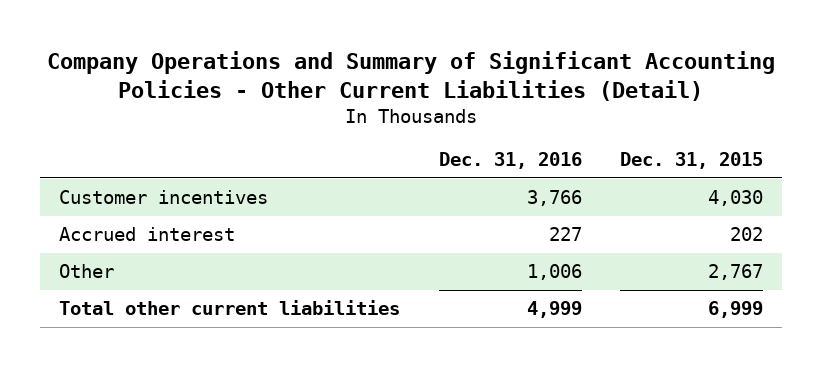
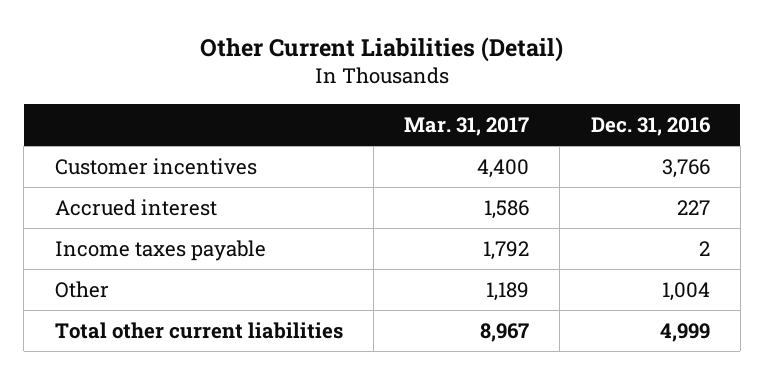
- Company Operations and Summary of Significant Accounting Policies - Other Current Liabilities (Detail)
+ Other Current Liabilities (Detail)
- | Dec. 31, 2016 | Dec. 31, 2015
+ | Mar. 31, 2017 | Dec. 31, 2016
- Other | 1,006 | 2,767
+ Income taxes payable | 1,792 | 2
+ Other | 1,189 | 1,004

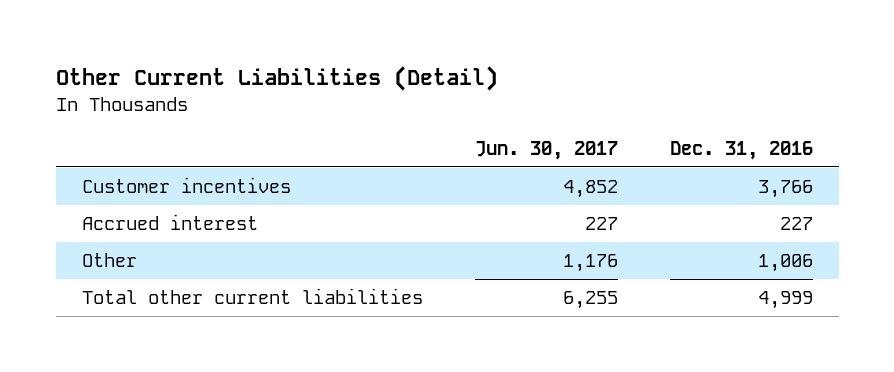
- | Mar. 31, 2017 | Dec. 31, 2016
+ | Jun. 30, 2017 | Dec. 31, 2016
- Income taxes payable | 1,792 | 2
- Other | 1,189 | 1,004
+ Other | 1,176 | 1,006

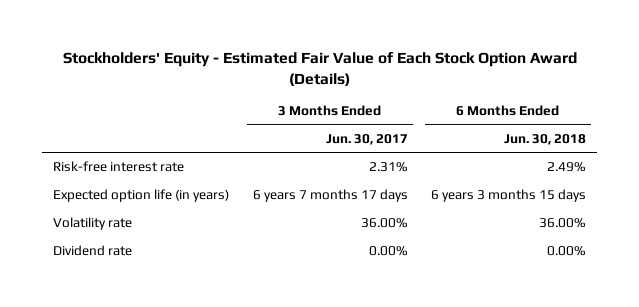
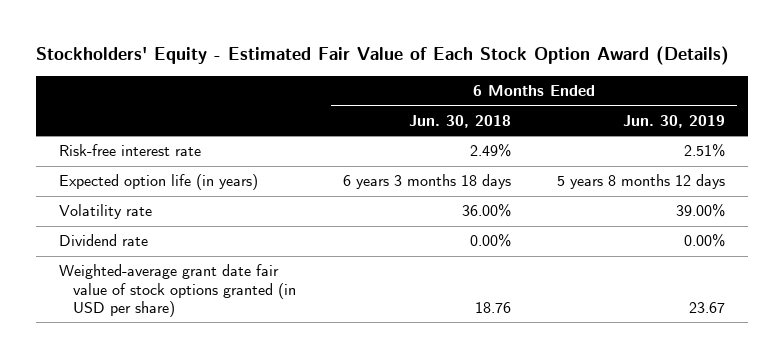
- | 3 Months Ended Jun. 30, 2017 | 6 Months Ended Jun. 30, 2018
+ | 6 Months Ended Jun. 30, 2018 | 6 Months Ended Jun. 30, 2019
- Expected option life (in years) | 6 years 7 months 17 days | 6 years 3 months 15 days
+ Expected option life (in years) | 6 years 3 months 18 days | 5 years 8 months 12 days
+ Weighted-average grant date fair value of stock options granted (in USD per share) | 18.76 | 23.67

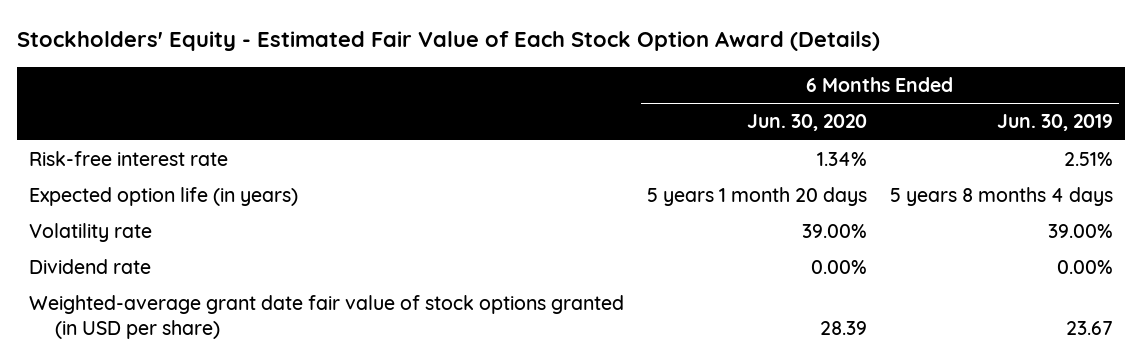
- | 6 Months Ended Jun. 30, 2018 | 6 Months Ended Jun. 30, 2019
+ | 6 Months Ended Jun. 30, 2020 | 6 Months Ended Jun. 30, 2019
- Expected option life (in years) | 6 years 3 months 18 days | 5 years 8 months 12 days
+ Expected option life (in years) | 5 years 1 month 20 days | 5 years 8 months 4 days

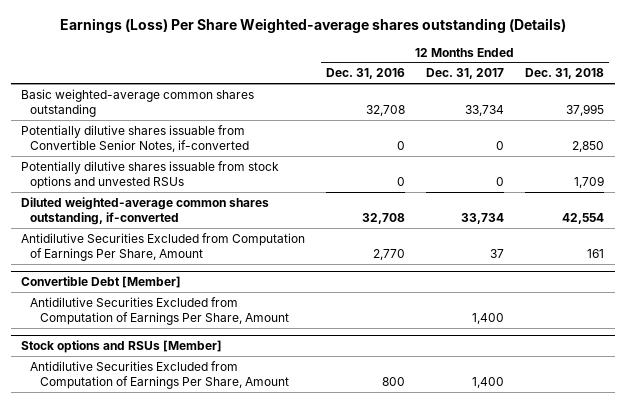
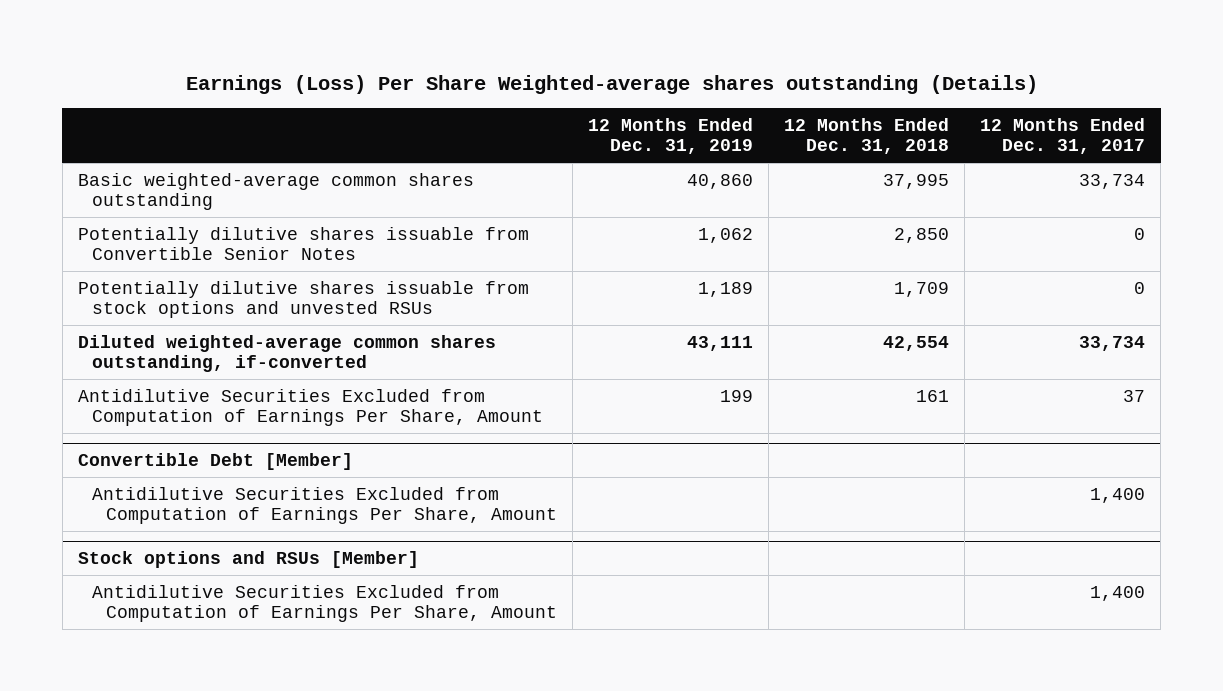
- | 12 Months Ended Dec. 31, 2016 | 12 Months Ended Dec. 31, 2017 | 12 Months Ended Dec. 31, 2018
+ | 12 Months Ended Dec. 31, 2019 | 12 Months Ended Dec. 31, 2018 | 12 Months Ended Dec. 31, 2017
- Potentially dilutive shares issuable from Convertible Senior Notes, if-converted | 0 | 0 | 2,850
+ Potentially dilutive shares issuable from Convertible Senior Notes | 1,062 | 2,850 | 0

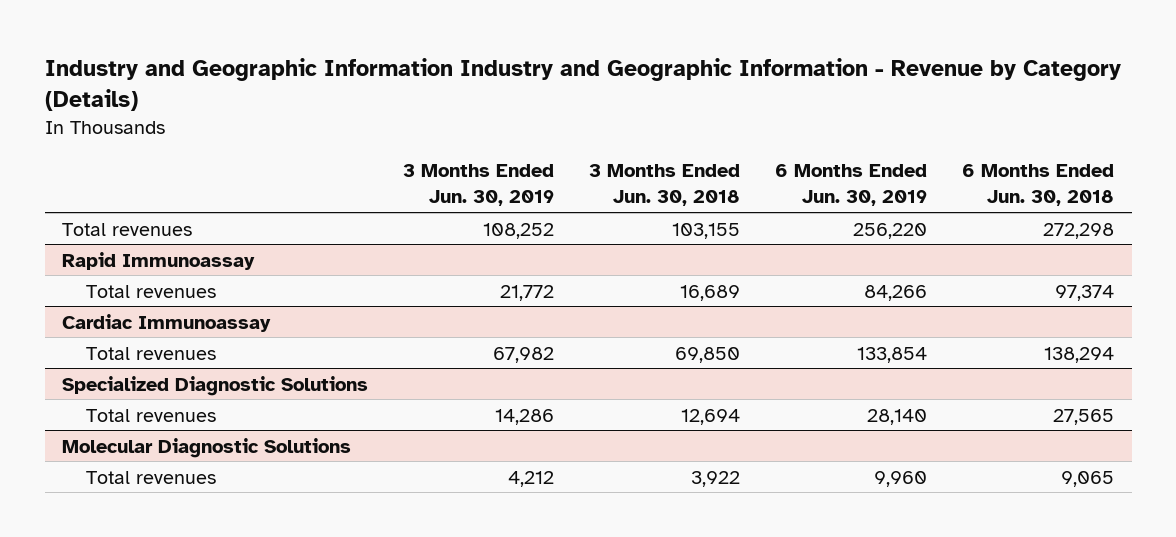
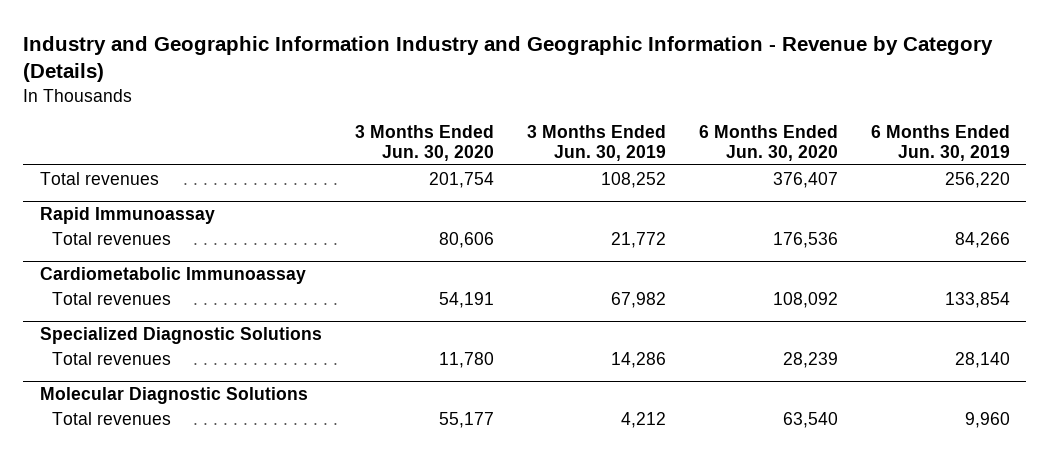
- | 3 Months Ended Jun. 30, 2019 | 3 Months Ended Jun. 30, 2018 | 6 Months Ended Jun. 30, 2019 | 6 Months Ended Jun. 30, 2018
+ | 3 Months Ended Jun. 30, 2020 | 3 Months Ended Jun. 30, 2019 | 6 Months Ended Jun. 30, 2020 | 6 Months Ended Jun. 30, 2019
- Cardiac Immunoassay
+ Cardiometabolic Immunoassay

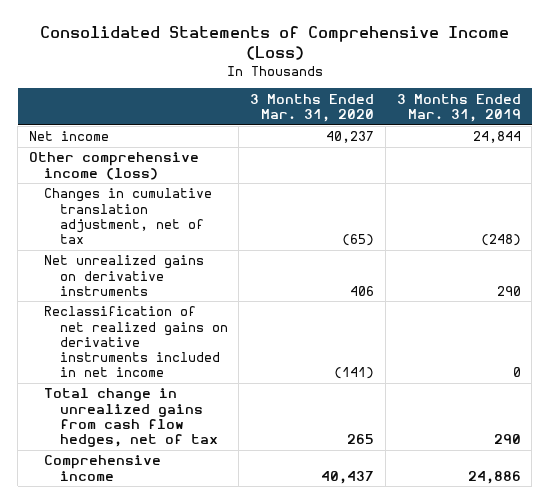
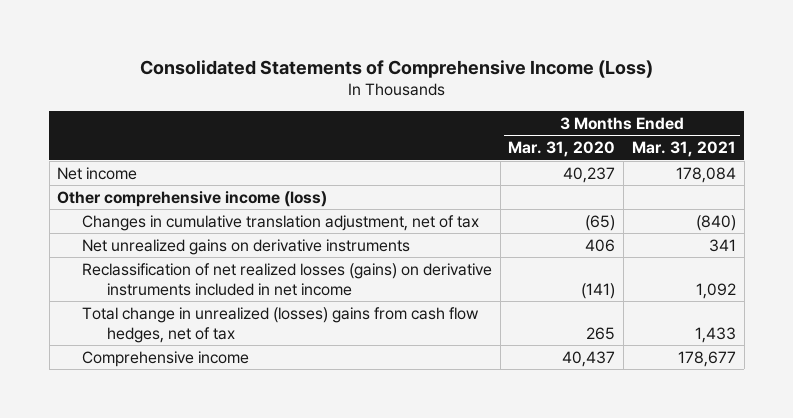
- | 3 Months Ended Mar. 31, 2020 | 3 Months Ended Mar. 31, 2019
+ | 3 Months Ended Mar. 31, 2020 | 3 Months Ended Mar. 31, 2021
- Reclassification of net realized gains on derivative instruments included in net income | (141) | 0
- Total change in unrealized gains from cash flow hedges, net of tax | 265 | 290
+ Reclassification of net realized losses (gains) on derivative instruments included in net income | (141) | 1,092
+ Total change in unrealized (losses) gains from cash flow hedges, net of tax | 265 | 1,433

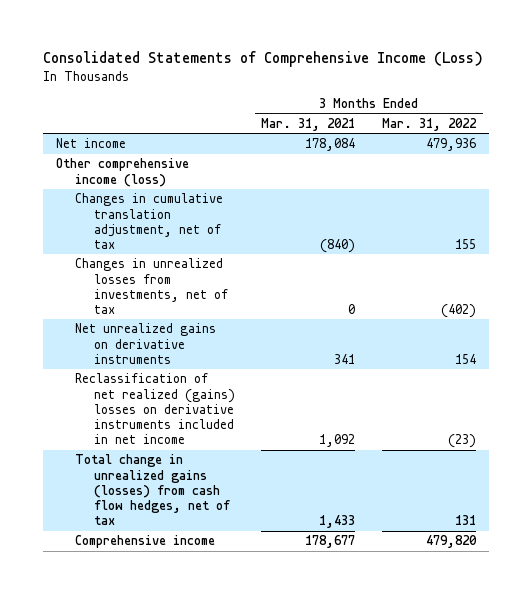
- | 3 Months Ended Mar. 31, 2020 | 3 Months Ended Mar. 31, 2021
+ | 3 Months Ended Mar. 31, 2021 | 3 Months Ended Mar. 31, 2022
+ Changes in unrealized losses from investments, net of tax | 0 | (402)
- Reclassification of net realized losses (gains) on derivative instruments included in net income | (141) | 1,092
- Total change in unrealized (losses) gains from cash flow hedges, net of tax | 265 | 1,433
+ Reclassification of net realized (gains) losses on derivative instruments included in net income | 1,092 | (23)
+ Total change in unrealized gains (losses) from cash flow hedges, net of tax | 1,433 | 131

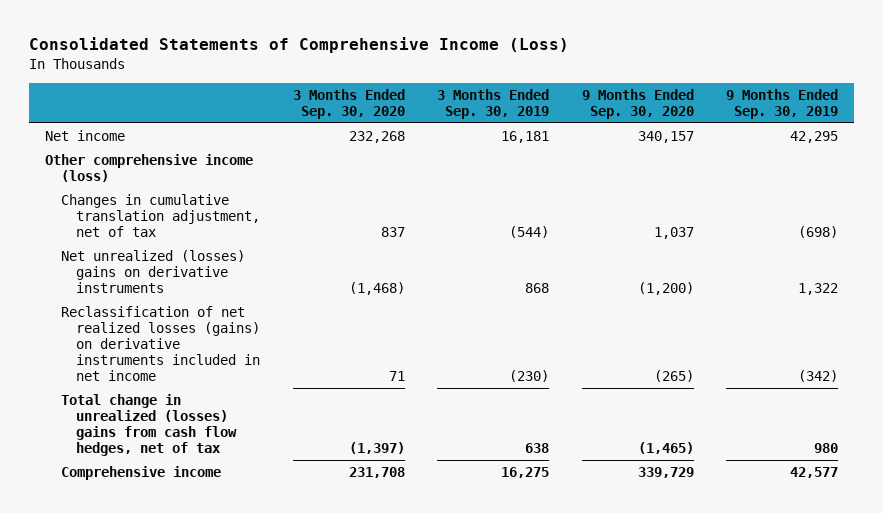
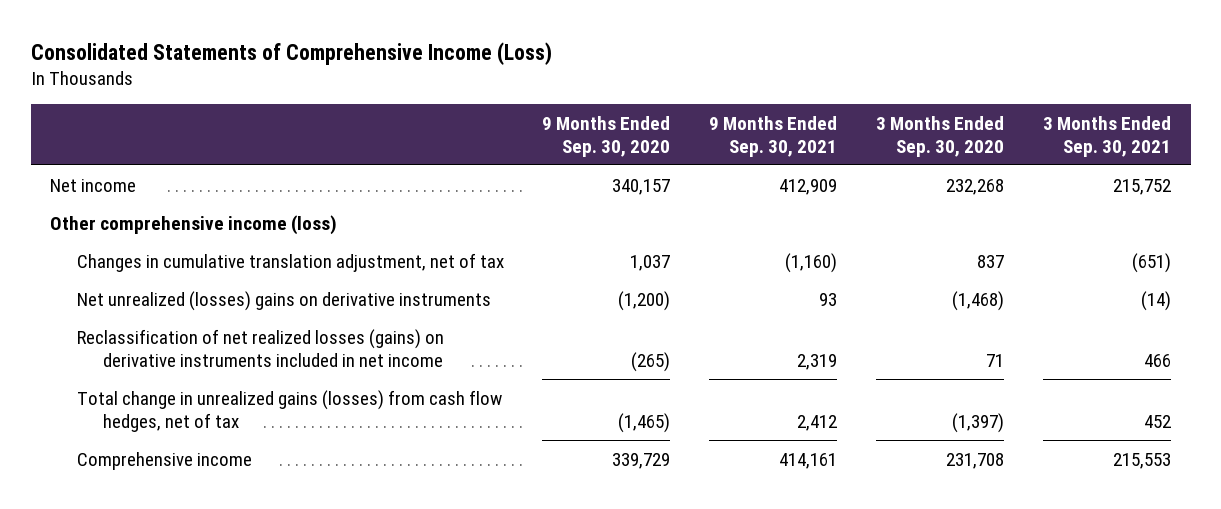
- | 3 Months Ended Sep. 30, 2020 | 3 Months Ended Sep. 30, 2019 | 9 Months Ended Sep. 30, 2020 | 9 Months Ended Sep. 30, 2019
+ | 9 Months Ended Sep. 30, 2020 | 9 Months Ended Sep. 30, 2021 | 3 Months Ended Sep. 30, 2020 | 3 Months Ended Sep. 30, 2021
- Total change in unrealized (losses) gains from cash flow hedges, net of tax | (1,397) | 638 | (1,465) | 980
+ Total change in unrealized gains (losses) from cash flow hedges, net of tax | (1,465) | 2,412 | (1,397) | 452

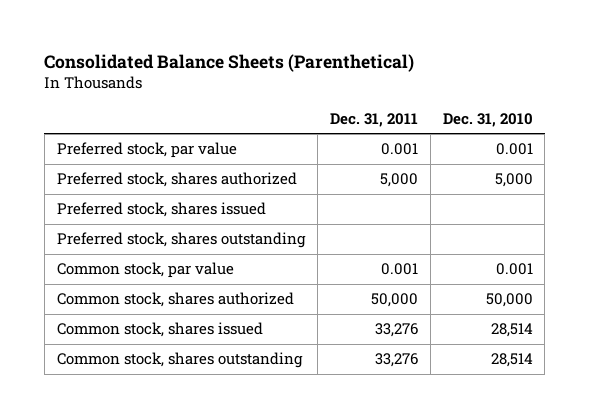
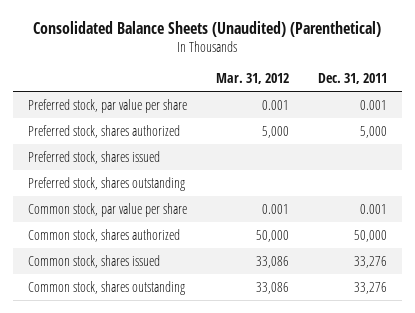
- Consolidated Balance Sheets (Parenthetical)
+ Consolidated Balance Sheets (Unaudited) (Parenthetical)
- | Dec. 31, 2011 | Dec. 31, 2010
+ | Mar. 31, 2012 | Dec. 31, 2011
- Preferred stock, par value | 0.001 | 0.001
+ Preferred stock, par value per share | 0.001 | 0.001
- Common stock, par value | 0.001 | 0.001
+ Common stock, par value per share | 0.001 | 0.001

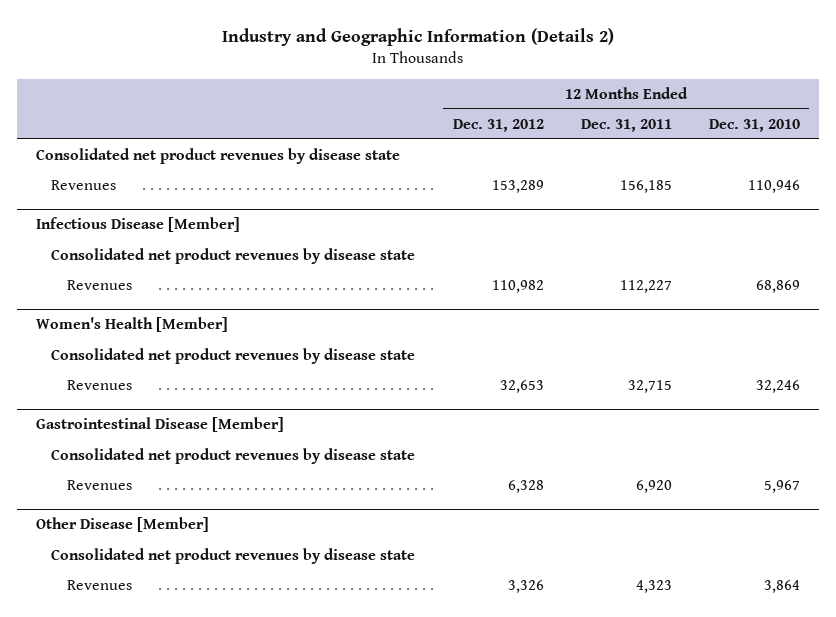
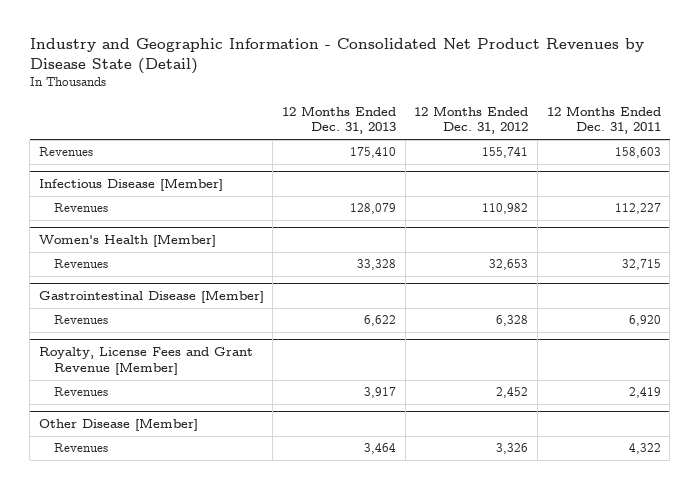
- Industry and Geographic Information (Details 2)
+ Industry and Geographic Information - Consolidated Net Product Revenues by Disease State (Detail)
- | 12 Months Ended Dec. 31, 2012 | 12 Months Ended Dec. 31, 2011 | 12 Months Ended Dec. 31, 2010
+ | 12 Months Ended Dec. 31, 2013 | 12 Months Ended Dec. 31, 2012 | 12 Months Ended Dec. 31, 2011
- Consolidated net product revenues by disease state
- Revenues | 153,289 | 156,185 | 110,946
+ Revenues | 175,410 | 155,741 | 158,603
@ Infectious Disease [Member]
- Consolidated net product revenues by disease state
@ Women's Health [Member]
- Consolidated net product revenues by disease state
@ Gastrointestinal Disease [Member]
- Consolidated net product revenues by disease state
+ Royalty, License Fees and Grant Revenue [Member]
+ Revenues | 3,917 | 2,452 | 2,419
@ Other Disease [Member]
- Consolidated net product revenues by disease state
- Revenues | 3,326 | 4,323 | 3,864
+ Revenues | 3,464 | 3,326 | 4,322

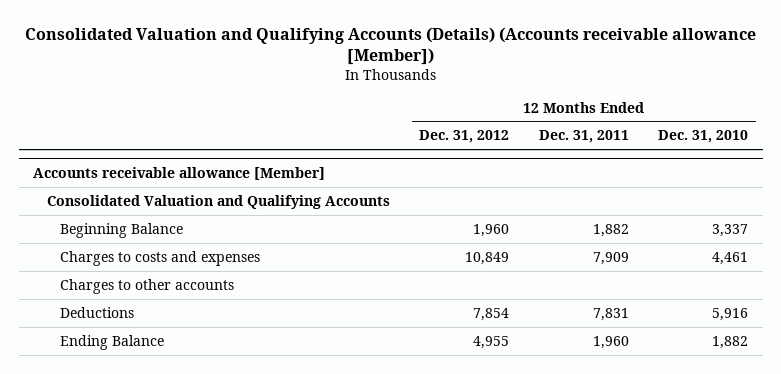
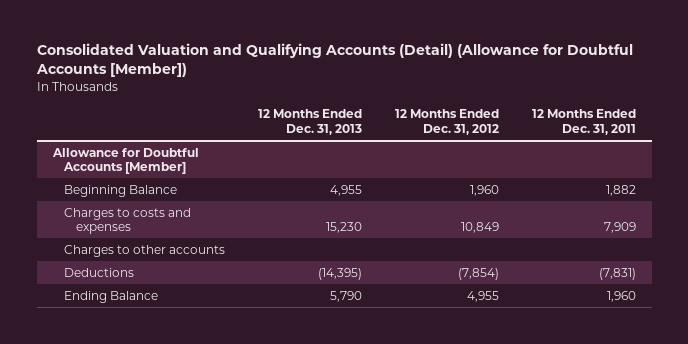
- Consolidated Valuation and Qualifying Accounts (Details) (Accounts receivable allowance [Member])
+ Consolidated Valuation and Qualifying Accounts (Detail) (Allowance for Doubtful Accounts [Member])
- | 12 Months Ended Dec. 31, 2012 | 12 Months Ended Dec. 31, 2011 | 12 Months Ended Dec. 31, 2010
+ | 12 Months Ended Dec. 31, 2013 | 12 Months Ended Dec. 31, 2012 | 12 Months Ended Dec. 31, 2011
- Accounts receivable allowance [Member]
- Consolidated Valuation and Qualifying Accounts
+ Allowance for Doubtful Accounts [Member]
- Deductions | 7,854 | 7,831 | 5,916
+ Deductions | (14,395) | (7,854) | (7,831)

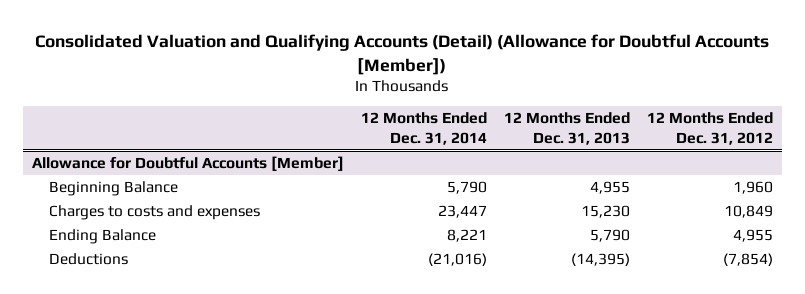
- | 12 Months Ended Dec. 31, 2013 | 12 Months Ended Dec. 31, 2012 | 12 Months Ended Dec. 31, 2011
+ | 12 Months Ended Dec. 31, 2014 | 12 Months Ended Dec. 31, 2013 | 12 Months Ended Dec. 31, 2012
@ Allowance for Doubtful Accounts [Member]
- Charges to other accounts
moved down: Deductions | (21,016) | (14,395) | (7,854)

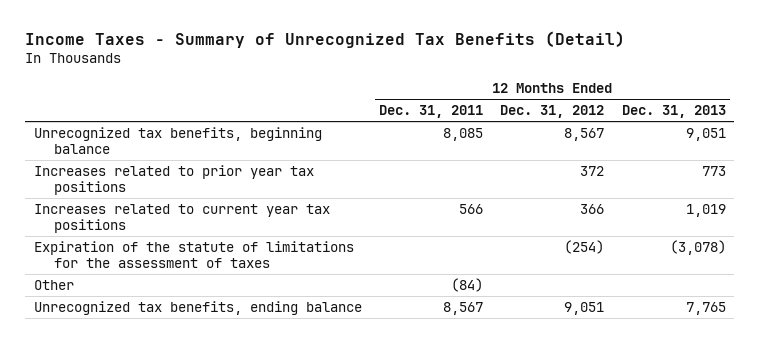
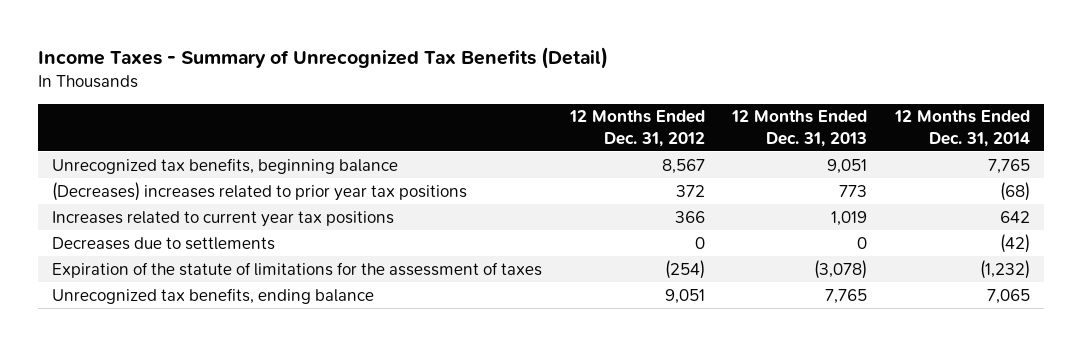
- | 12 Months Ended Dec. 31, 2011 | 12 Months Ended Dec. 31, 2012 | 12 Months Ended Dec. 31, 2013
+ | 12 Months Ended Dec. 31, 2012 | 12 Months Ended Dec. 31, 2013 | 12 Months Ended Dec. 31, 2014
- Increases related to prior year tax positions | | 372 | 773
+ (Decreases) increases related to prior year tax positions | 372 | 773 | (68)
+ Decreases due to settlements | 0 | 0 | (42)
- Other | (84) | |

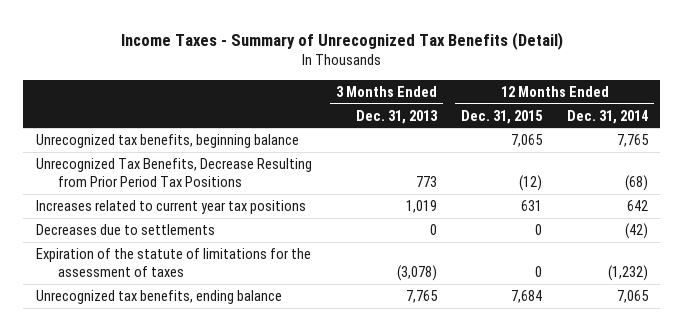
- | 12 Months Ended Dec. 31, 2012 | 12 Months Ended Dec. 31, 2013 | 12 Months Ended Dec. 31, 2014
+ | 3 Months Ended Dec. 31, 2013 | 12 Months Ended Dec. 31, 2015 | 12 Months Ended Dec. 31, 2014
- (Decreases) increases related to prior year tax positions | 372 | 773 | (68)
+ Unrecognized Tax Benefits, Decrease Resulting from Prior Period Tax Positions | 773 | (12) | (68)

